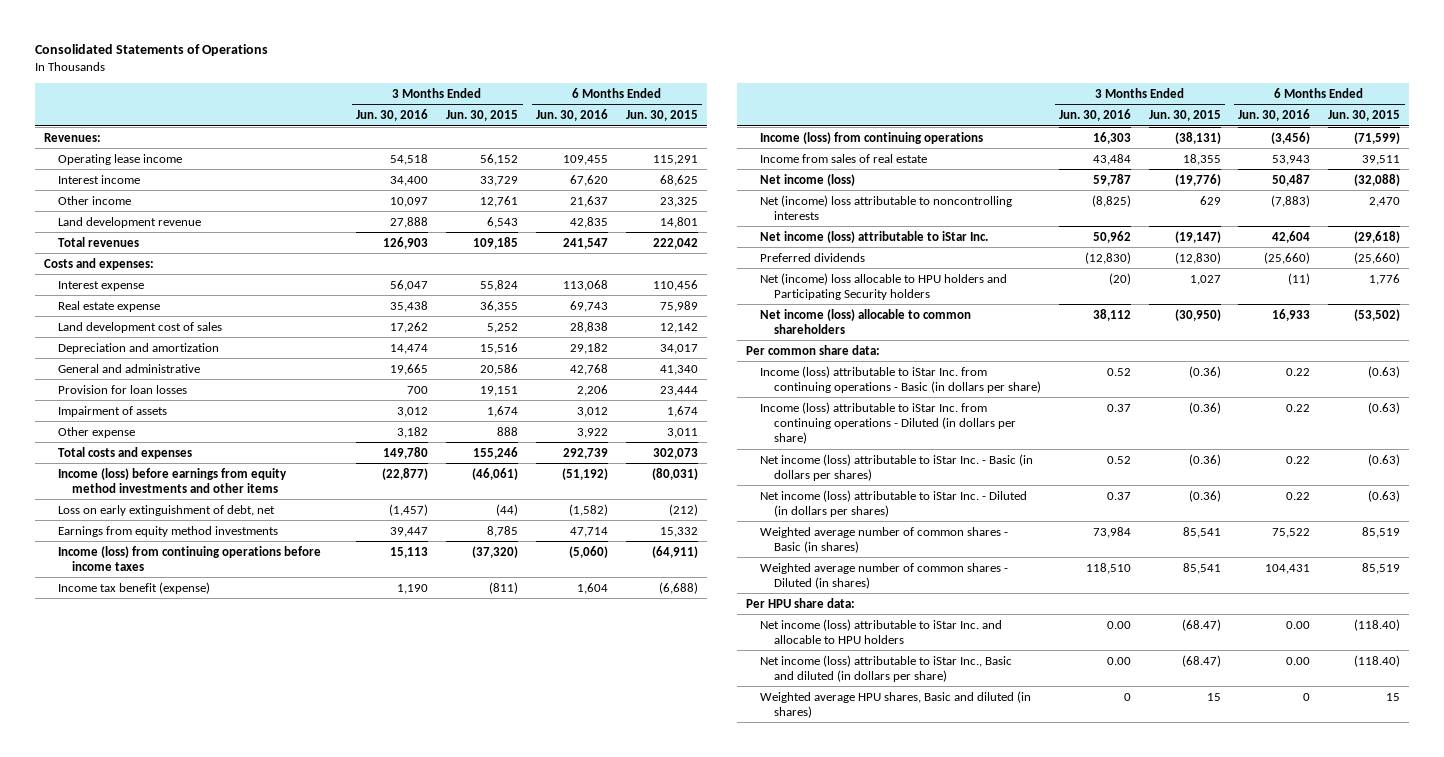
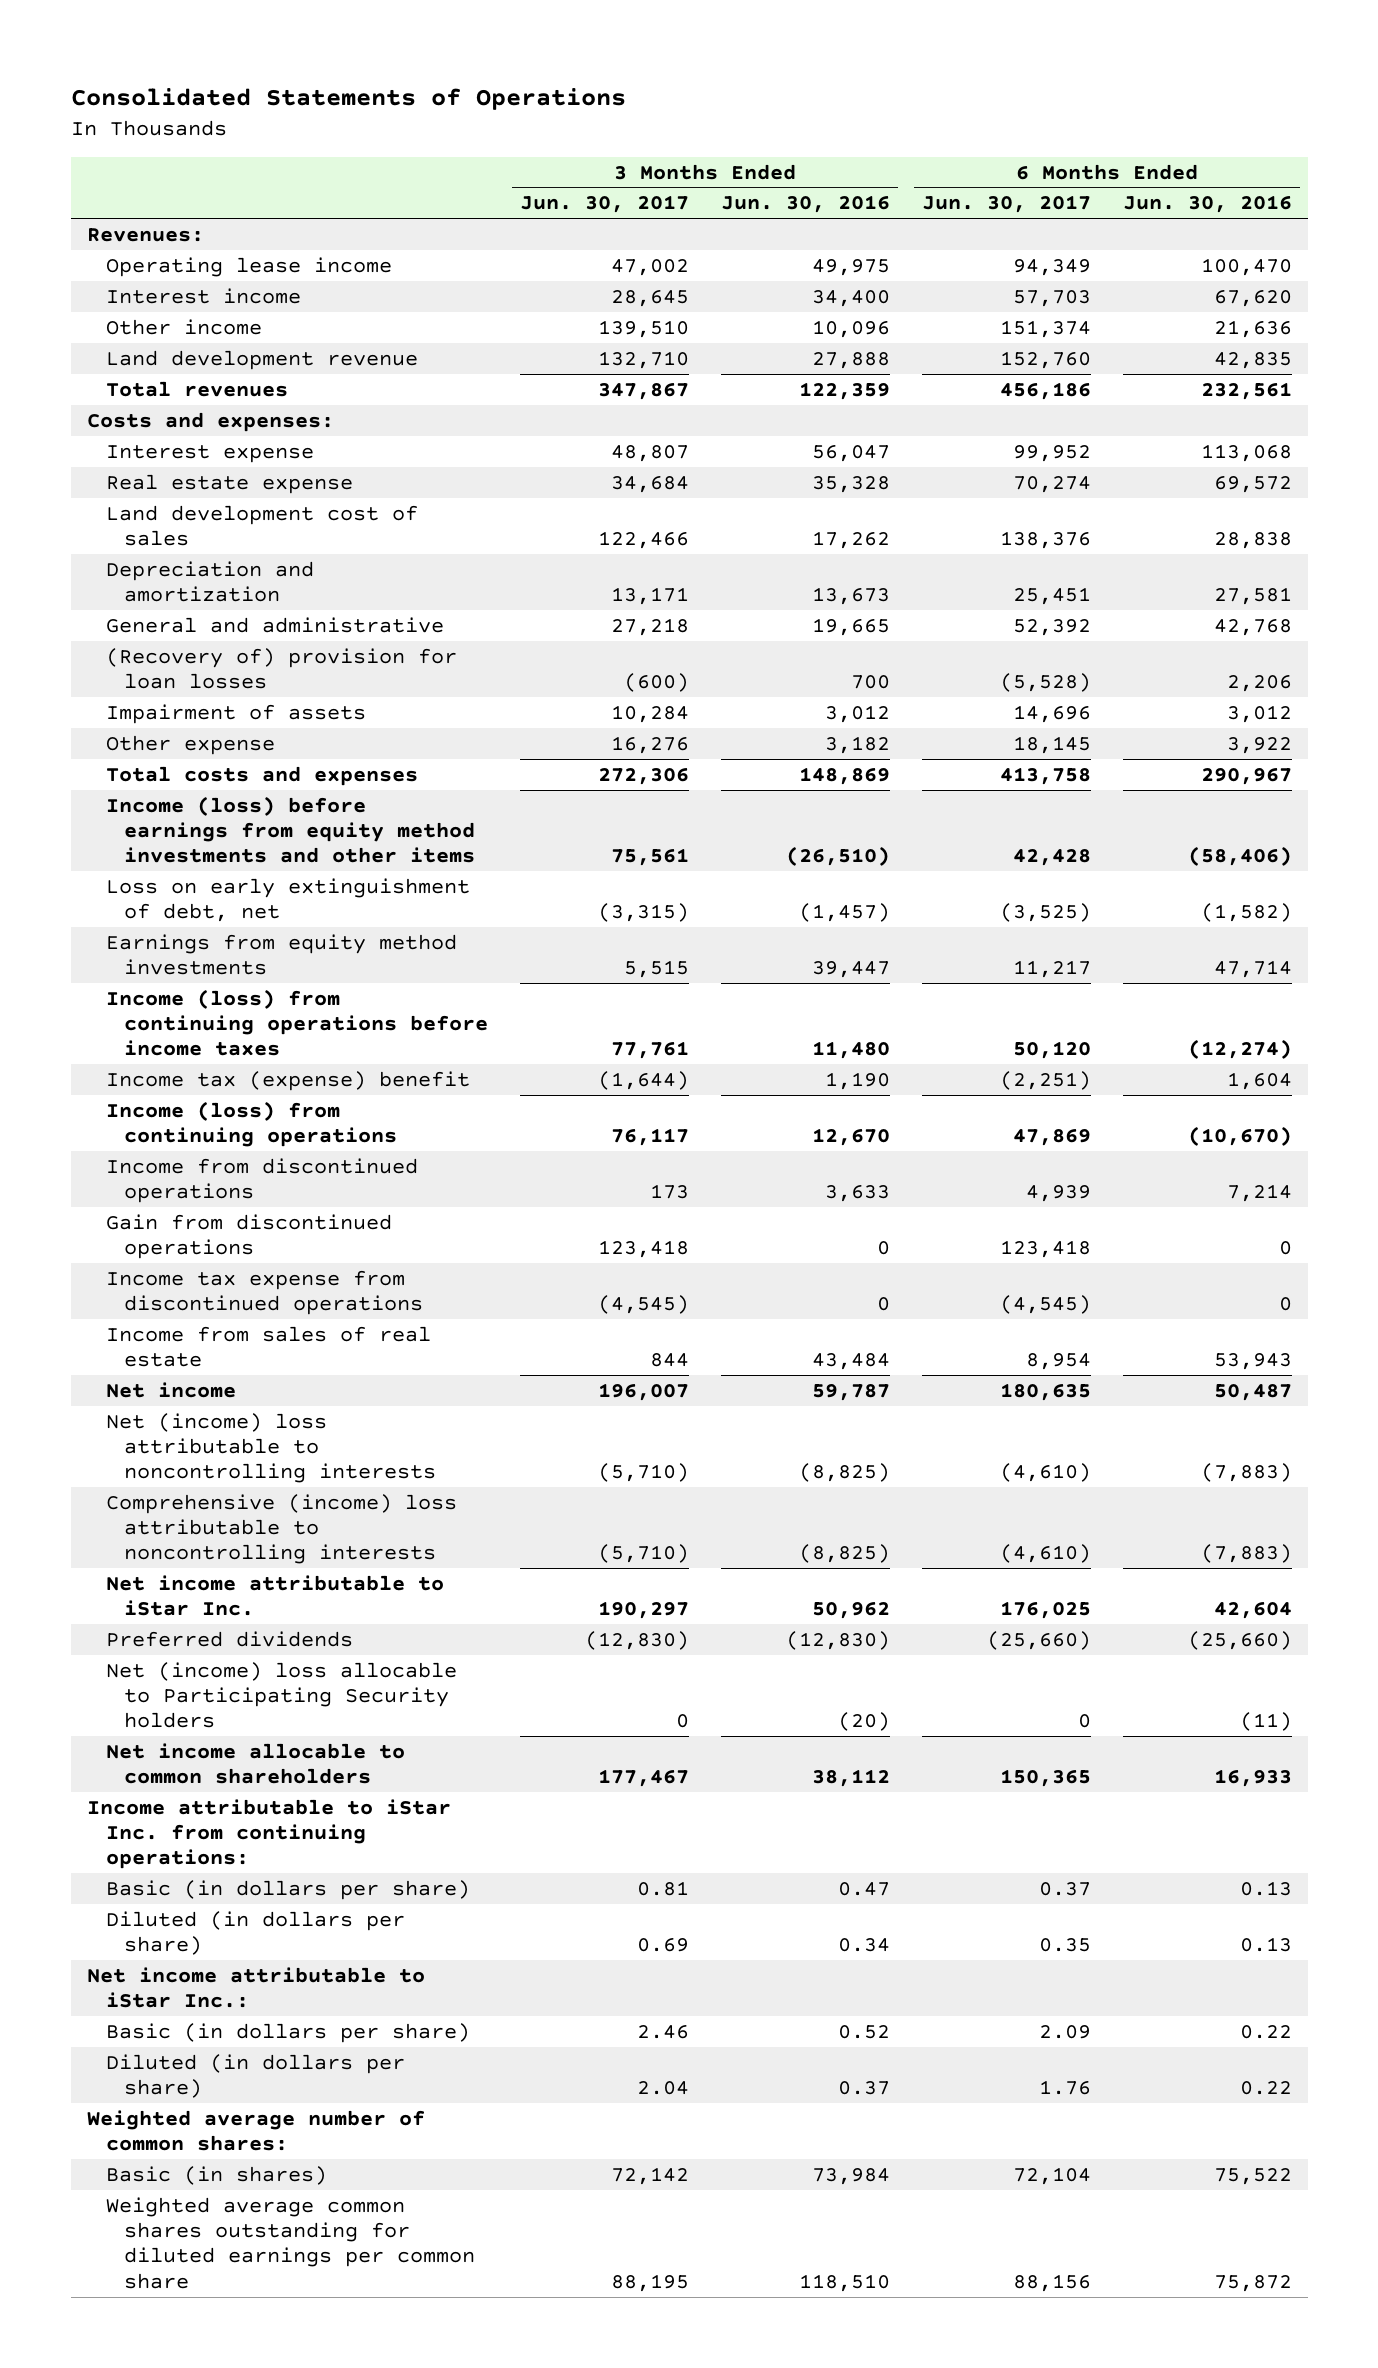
- | 3 Months Ended Jun. 30, 2016 | 3 Months Ended Jun. 30, 2015 | 6 Months Ended Jun. 30, 2016 | 6 Months Ended Jun. 30, 2015
+ | 3 Months Ended Jun. 30, 2017 | 3 Months Ended Jun. 30, 2016 | 6 Months Ended Jun. 30, 2017 | 6 Months Ended Jun. 30, 2016
- Operating lease income | 54,518 | 56,152 | 109,455 | 115,291
+ Operating lease income | 47,002 | 49,975 | 94,349 | 100,470
- Other income | 10,097 | 12,761 | 21,637 | 23,325
+ Other income | 139,510 | 10,096 | 151,374 | 21,636
- Total revenues | 126,903 | 109,185 | 241,547 | 222,042
+ Total revenues | 347,867 | 122,359 | 456,186 | 232,561
- Real estate expense | 35,438 | 36,355 | 69,743 | 75,989
+ Real estate expense | 34,684 | 35,328 | 70,274 | 69,572
- Depreciation and amortization | 14,474 | 15,516 | 29,182 | 34,017
+ Depreciation and amortization | 13,171 | 13,673 | 25,451 | 27,581
- Provision for loan losses | 700 | 19,151 | 2,206 | 23,444
+ (Recovery of) provision for loan losses | (600) | 700 | (5,528) | 2,206
- Total costs and expenses | 149,780 | 155,246 | 292,739 | 302,073
- Income (loss) before earnings from equity method investments and other items | (22,877) | (46,061) | (51,192) | (80,031)
+ Total costs and expenses | 272,306 | 148,869 | 413,758 | 290,967
+ Income (loss) before earnings from equity method investments and other items | 75,561 | (26,510) | 42,428 | (58,406)
- Income (loss) from continuing operations before income taxes | 15,113 | (37,320) | (5,060) | (64,911)
- Income tax benefit (expense) | 1,190 | (811) | 1,604 | (6,688)
- Income (loss) from continuing operations | 16,303 | (38,131) | (3,456) | (71,599)
+ Income (loss) from continuing operations before income taxes | 77,761 | 11,480 | 50,120 | (12,274)
+ Income tax (expense) benefit | (1,644) | 1,190 | (2,251) | 1,604
+ Income (loss) from continuing operations | 76,117 | 12,670 | 47,869 | (10,670)
+ Income from discontinued operations | 173 | 3,633 | 4,939 | 7,214
+ Gain from discontinued operations | 123,418 | 0 | 123,418 | 0
+ Income tax expense from discontinued operations | (4,545) | 0 | (4,545) | 0
- Net income (loss) | 59,787 | (19,776) | 50,487 | (32,088)
+ Net income | 196,007 | 59,787 | 180,635 | 50,487
- Net income (loss) attributable to iStar Inc. | 50,962 | (19,147) | 42,604 | (29,618)
+ Comprehensive (income) loss attributable to noncontrolling interests | (5,710) | (8,825) | (4,610) | (7,883)
+ Net income attributable to iStar Inc. | 190,297 | 50,962 | 176,025 | 42,604
- Net (income) loss allocable to HPU holders and Participating Security holders | (20) | 1,027 | (11) | 1,776
- Net income (loss) allocable to common shareholders | 38,112 | (30,950) | 16,933 | (53,502)
- Per common share data:
- Income (loss) attributable to iStar Inc. from continuing operations - Basic (in dollars per share) | 0.52 | (0.36) | 0.22 | (0.63)
- Income (loss) attributable to iStar Inc. from continuing operations - Diluted (in dollars per share) | 0.37 | (0.36) | 0.22 | (0.63)
- Net income (loss) attributable to iStar Inc. - Basic (in dollars per shares) | 0.52 | (0.36) | 0.22 | (0.63)
- Net income (loss) attributable to iStar Inc. - Diluted (in dollars per shares) | 0.37 | (0.36) | 0.22 | (0.63)
- Weighted average number of common shares - Basic (in shares) | 73,984 | 85,541 | 75,522 | 85,519
- Weighted average number of common shares - Diluted (in shares) | 118,510 | 85,541 | 104,431 | 85,519
- Per HPU share data:
- Net income (loss) attributable to iStar Inc. and allocable to HPU holders | 0.00 | (68.47) | 0.00 | (118.40)
- Net income (loss) attributable to iStar Inc., Basic and diluted (in dollars per share) | 0.00 | (68.47) | 0.00 | (118.40)
- Weighted average HPU shares, Basic and diluted (in shares) | 0 | 15 | 0 | 15
+ Net (income) loss allocable to Participating Security holders | 0 | (20) | 0 | (11)
+ Net income allocable to common shareholders | 177,467 | 38,112 | 150,365 | 16,933
+ Income attributable to iStar Inc. from continuing operations:
+ Basic (in dollars per share) | 0.81 | 0.47 | 0.37 | 0.13
+ Diluted (in dollars per share) | 0.69 | 0.34 | 0.35 | 0.13
+ Net income attributable to iStar Inc.:
+ Basic (in dollars per share) | 2.46 | 0.52 | 2.09 | 0.22
+ Diluted (in dollars per share) | 2.04 | 0.37 | 1.76 | 0.22
+ Weighted average number of common shares:
+ Basic (in shares) | 72,142 | 73,984 | 72,104 | 75,522
+ Weighted average common shares outstanding for diluted earnings per common share | 88,195 | 118,510 | 88,156 | 75,872

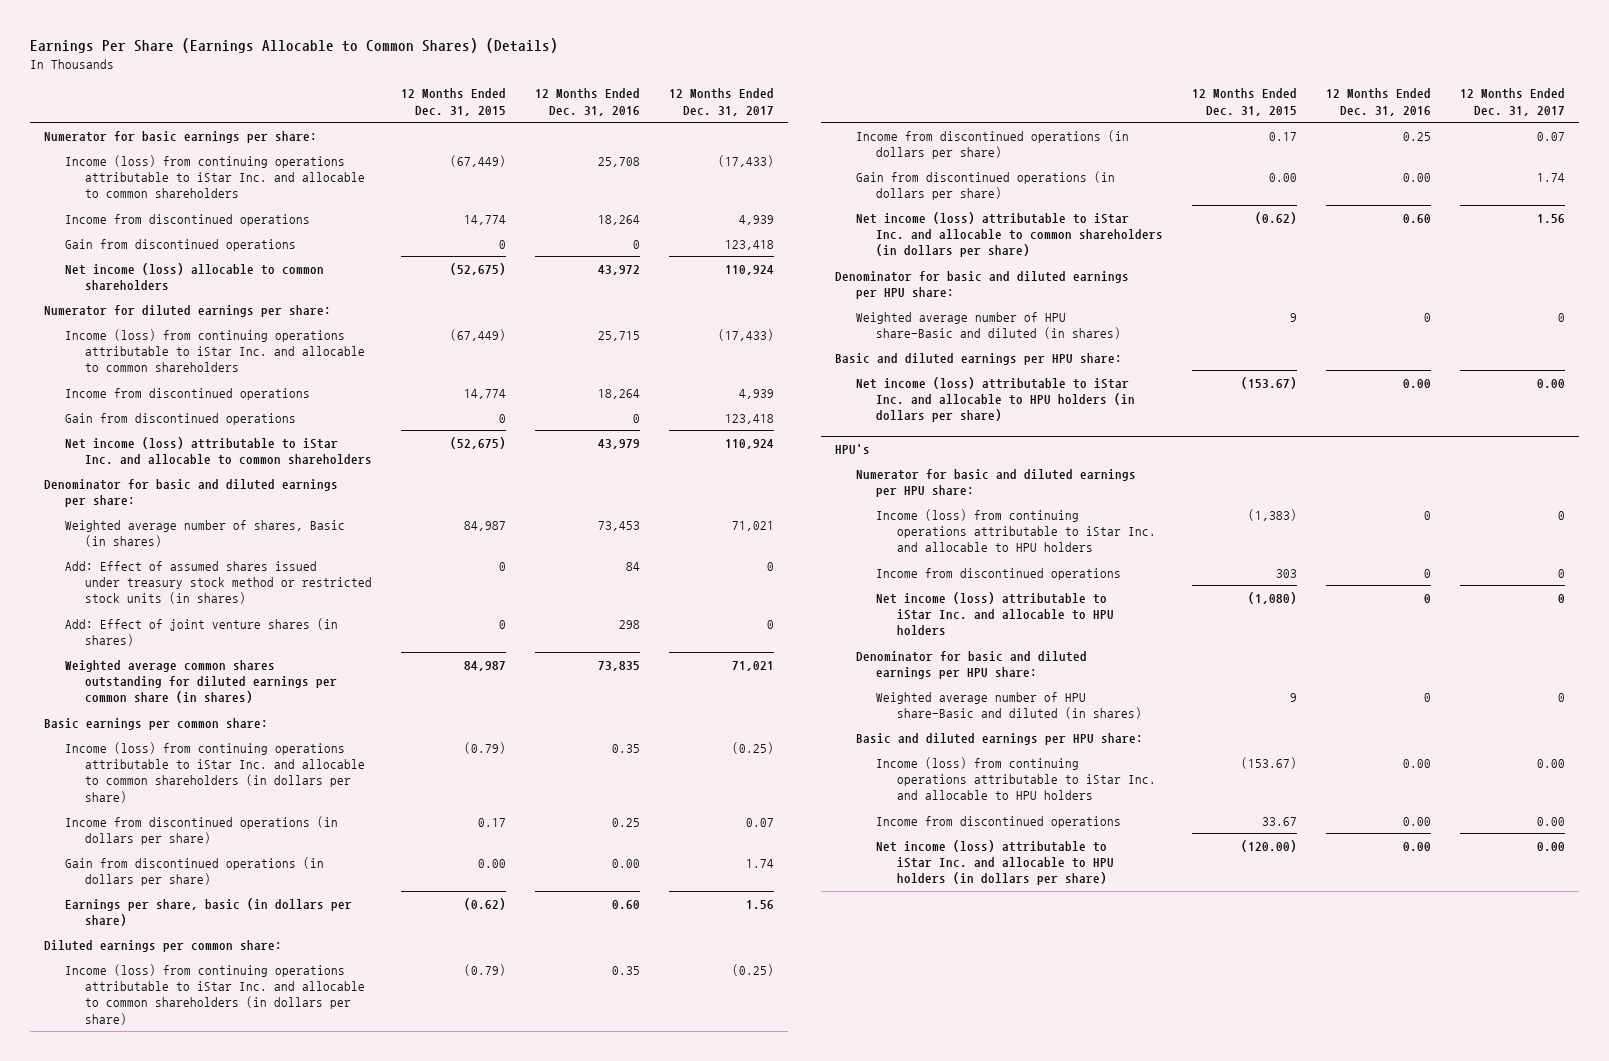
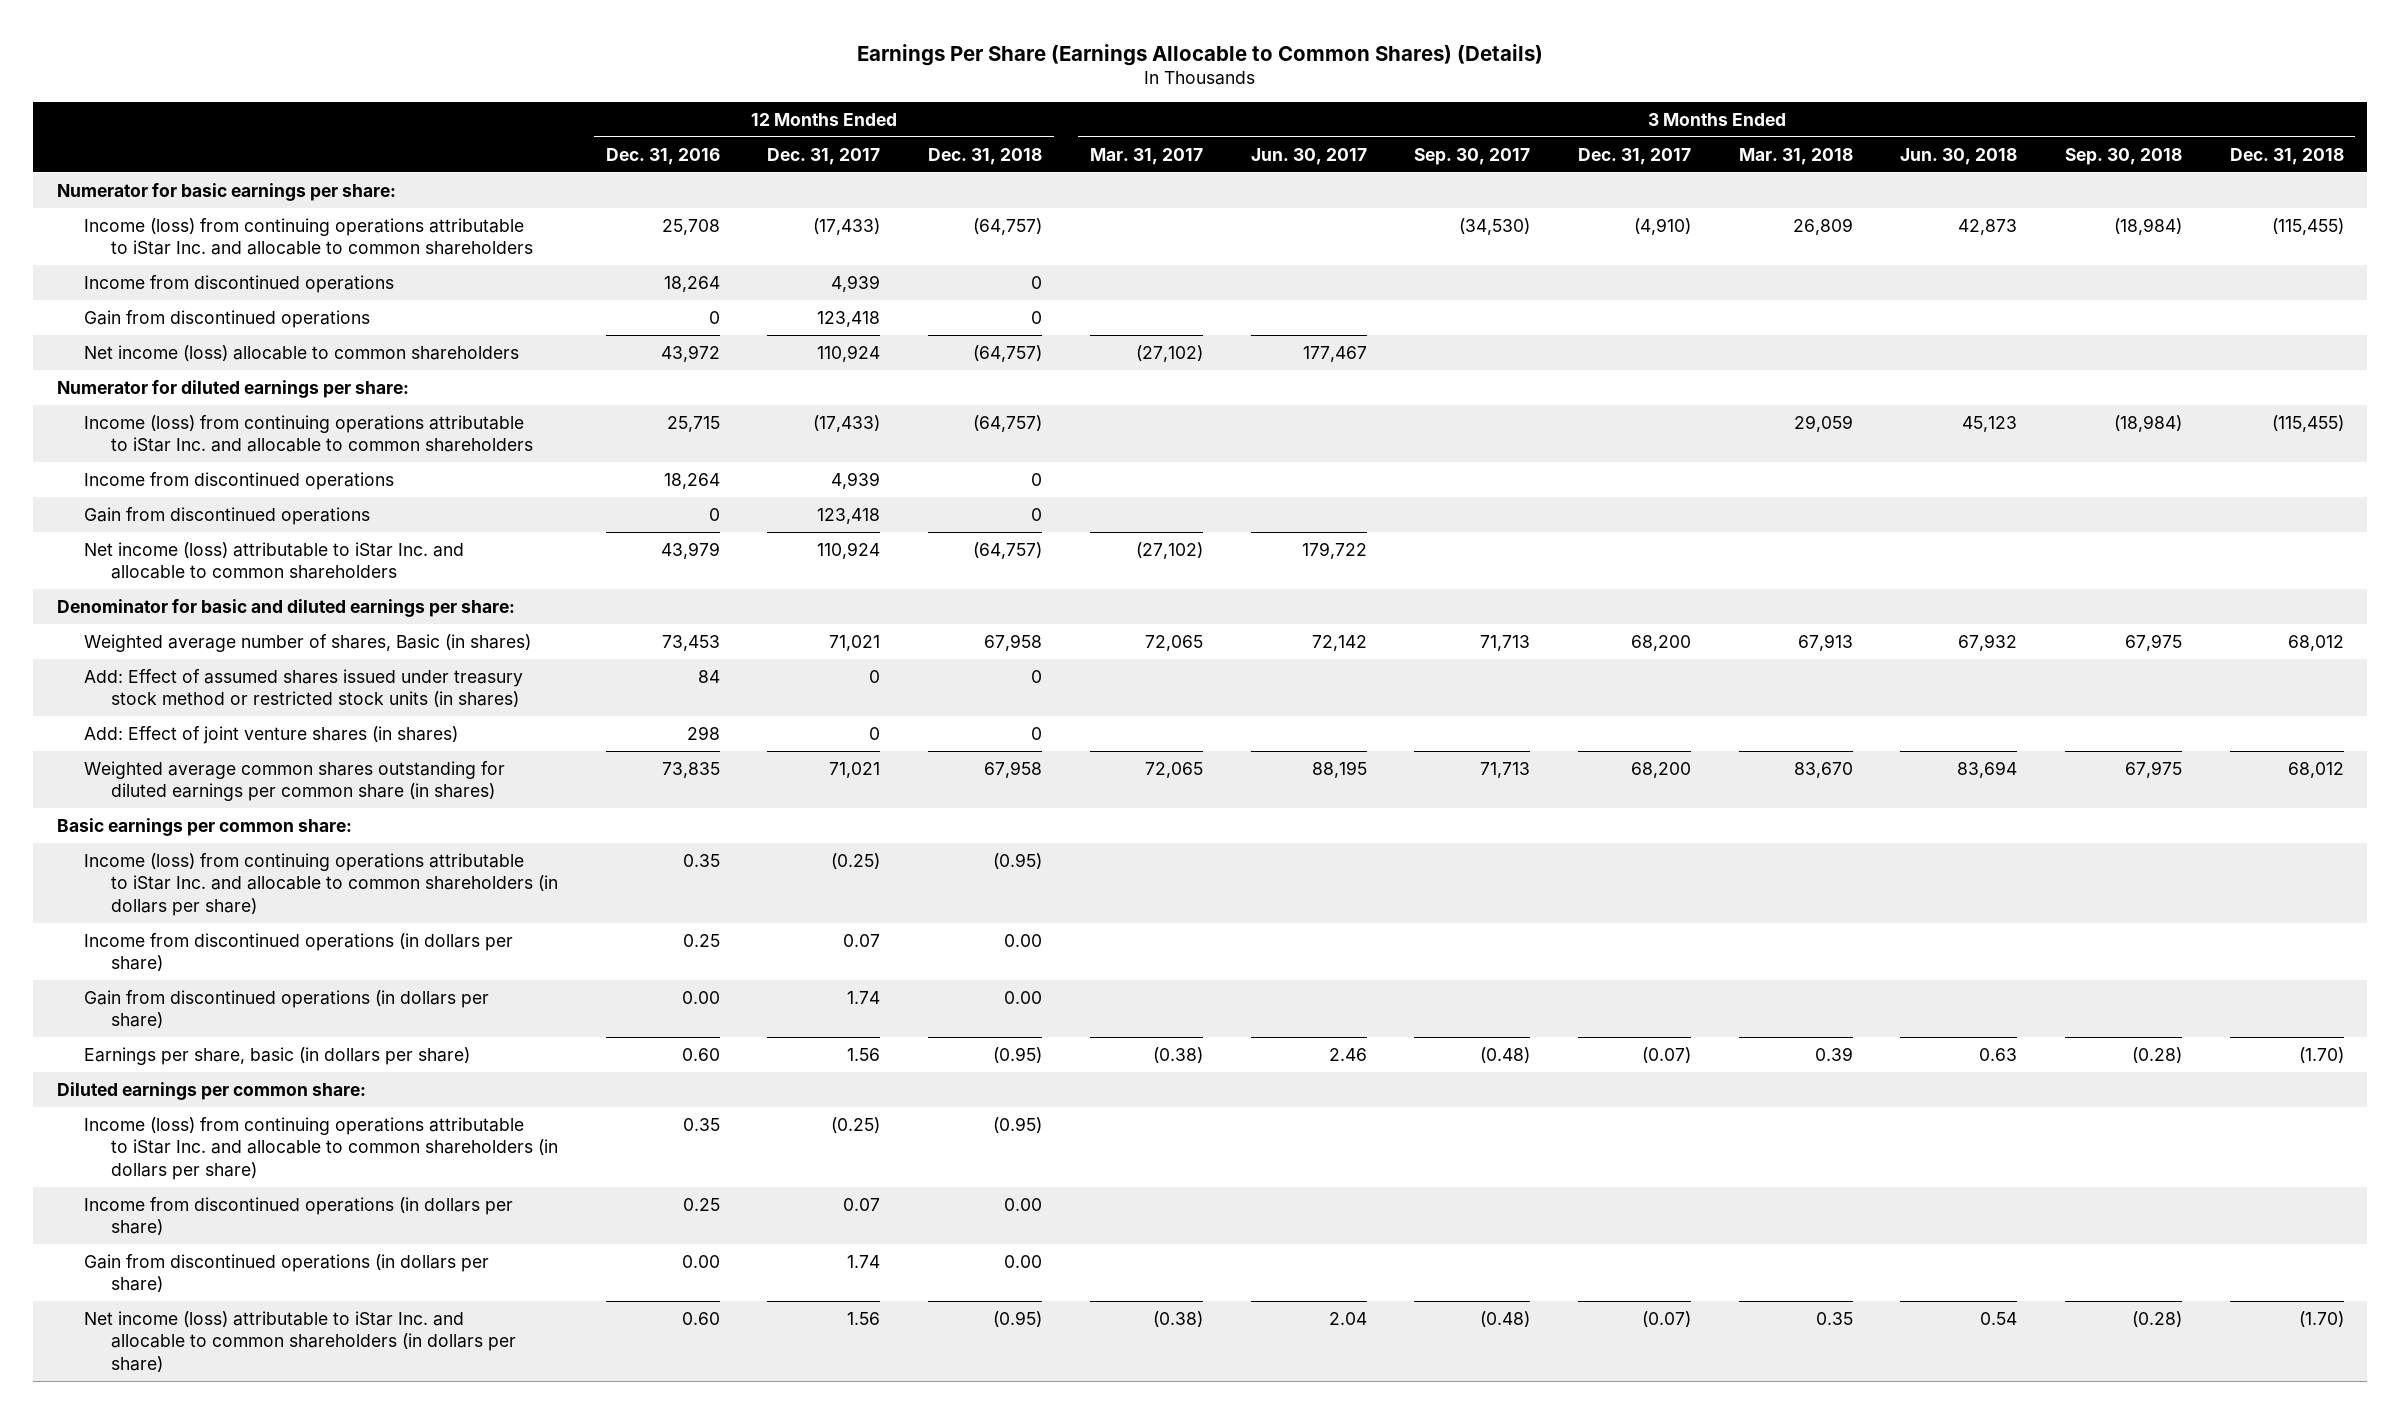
- | 12 Months Ended Dec. 31, 2015 | 12 Months Ended Dec. 31, 2016 | 12 Months Ended Dec. 31, 2017
+ | 12 Months Ended Dec. 31, 2016 | 12 Months Ended Dec. 31, 2017 | 12 Months Ended Dec. 31, 2018 | 3 Months Ended Mar. 31, 2017 | 3 Months Ended Jun. 30, 2017 | 3 Months Ended Sep. 30, 2017 | 3 Months Ended Dec. 31, 2017 | 3 Months Ended Mar. 31, 2018 | 3 Months Ended Jun. 30, 2018 | 3 Months Ended Sep. 30, 2018 | 3 Months Ended Dec. 31, 2018
- Denominator for basic and diluted earnings per HPU share:
- Weighted average number of HPU share-Basic and diluted (in shares) | 9 | 0 | 0
- Basic and diluted earnings per HPU share:
- Net income (loss) attributable to iStar Inc. and allocable to HPU holders (in dollars per share) | (153.67) | 0.00 | 0.00
- HPU's
- Numerator for basic and diluted earnings per HPU share:
- Income (loss) from continuing operations attributable to iStar Inc. and allocable to HPU holders | (1,383) | 0 | 0
- Income from discontinued operations | 303 | 0 | 0
- Net income (loss) attributable to iStar Inc. and allocable to HPU holders | (1,080) | 0 | 0
- Denominator for basic and diluted earnings per HPU share:
- Weighted average number of HPU share-Basic and diluted (in shares) | 9 | 0 | 0
- Basic and diluted earnings per HPU share:
- Income (loss) from continuing operations attributable to iStar Inc. and allocable to HPU holders | (153.67) | 0.00 | 0.00
- Income from discontinued operations | 33.67 | 0.00 | 0.00
- Net income (loss) attributable to iStar Inc. and allocable to HPU holders (in dollars per share) | (120.00) | 0.00 | 0.00

